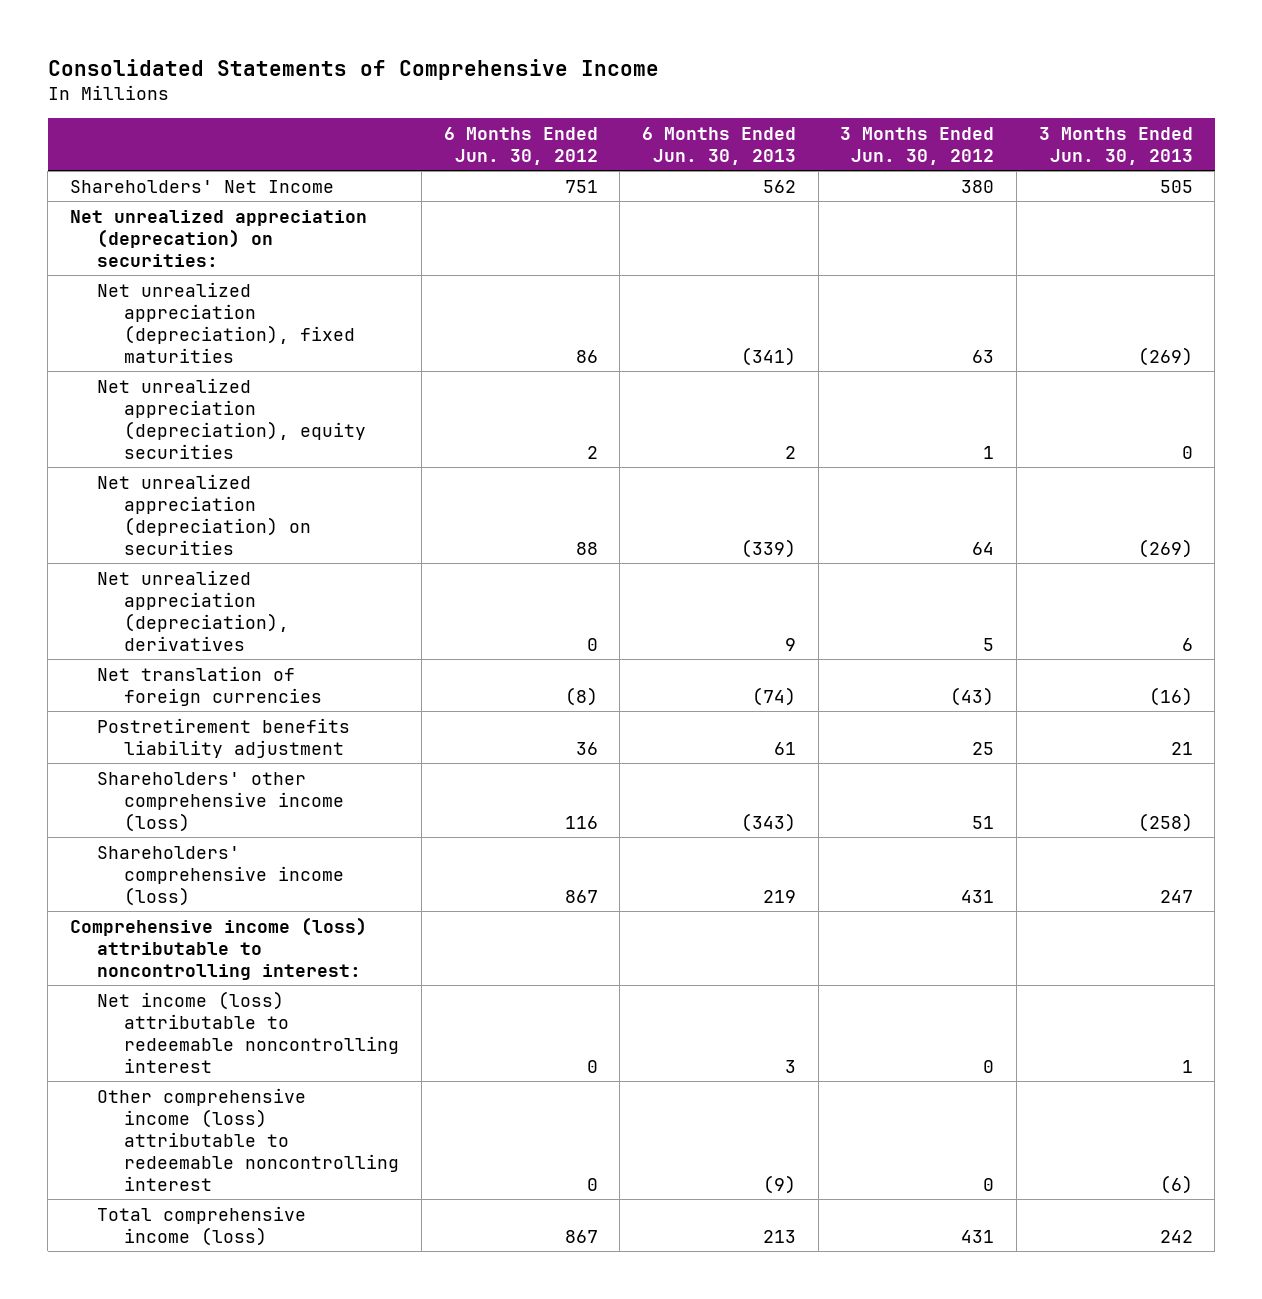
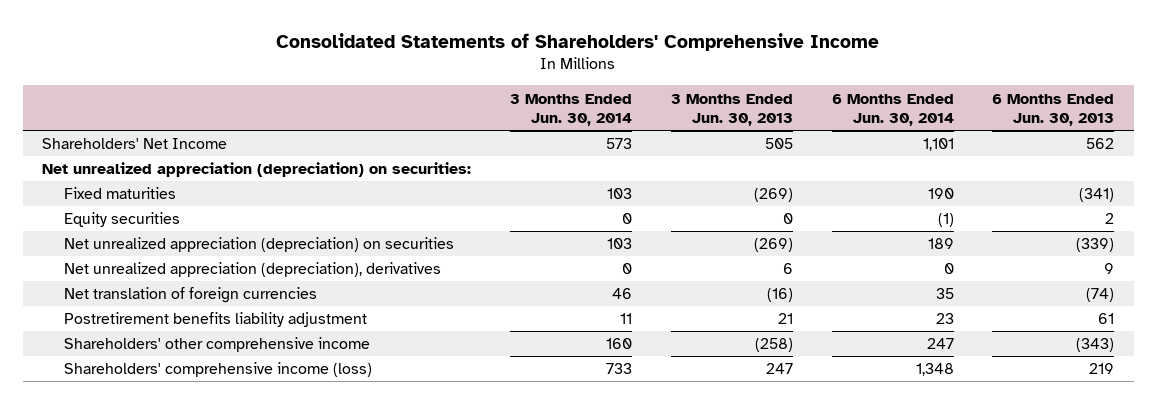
- Consolidated Statements of Comprehensive Income
+ Consolidated Statements of Shareholders' Comprehensive Income
- | 6 Months Ended Jun. 30, 2012 | 6 Months Ended Jun. 30, 2013 | 3 Months Ended Jun. 30, 2012 | 3 Months Ended Jun. 30, 2013
+ | 3 Months Ended Jun. 30, 2014 | 3 Months Ended Jun. 30, 2013 | 6 Months Ended Jun. 30, 2014 | 6 Months Ended Jun. 30, 2013
- Net unrealized appreciation (deprecation) on securities:
- Net unrealized appreciation (depreciation), fixed maturities | 86 | (341) | 63 | (269)
- Net unrealized appreciation (depreciation), equity securities | 2 | 2 | 1 | 0
+ Net unrealized appreciation (depreciation) on securities:
+ Fixed maturities | 103 | (269) | 190 | (341)
+ Equity securities | 0 | 0 | (1) | 2
- Shareholders' other comprehensive income (loss) | 116 | (343) | 51 | (258)
+ Shareholders' other comprehensive income | 160 | (258) | 247 | (343)
- Comprehensive income (loss) attributable to noncontrolling interest:
- Net income (loss) attributable to redeemable noncontrolling interest | 0 | 3 | 0 | 1
- Other comprehensive income (loss) attributable to redeemable noncontrolling interest | 0 | (9) | 0 | (6)
- Total comprehensive income (loss) | 867 | 213 | 431 | 242

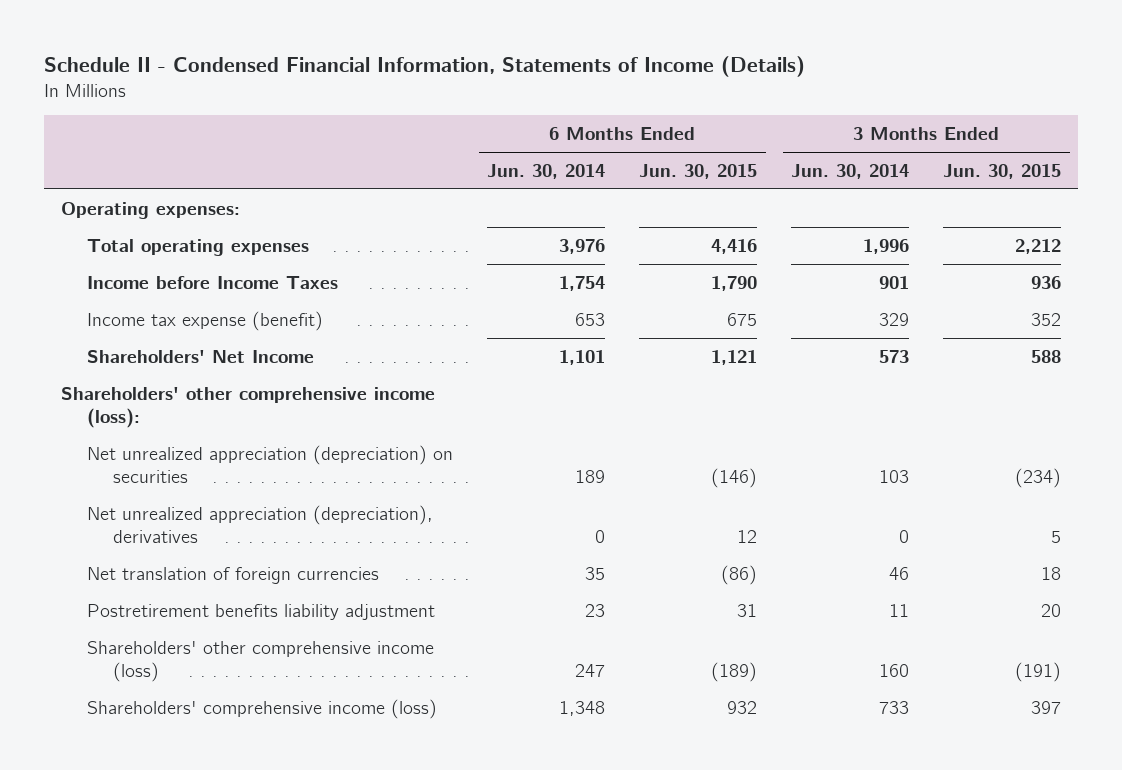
- Consolidated Statements of Shareholders' Comprehensive Income
+ Schedule II - Condensed Financial Information, Statements of Income (Details)
- | 3 Months Ended Jun. 30, 2014 | 3 Months Ended Jun. 30, 2013 | 6 Months Ended Jun. 30, 2014 | 6 Months Ended Jun. 30, 2013
+ | 6 Months Ended Jun. 30, 2014 | 6 Months Ended Jun. 30, 2015 | 3 Months Ended Jun. 30, 2014 | 3 Months Ended Jun. 30, 2015
+ Operating expenses:
+ Total operating expenses | 3,976 | 4,416 | 1,996 | 2,212
+ Income before Income Taxes | 1,754 | 1,790 | 901 | 936
+ Income tax expense (benefit) | 653 | 675 | 329 | 352
- Net unrealized appreciation (depreciation) on securities:
- Fixed maturities | 103 | (269) | 190 | (341)
- Equity securities | 0 | 0 | (1) | 2
+ Shareholders' other comprehensive income (loss):
- Shareholders' other comprehensive income | 160 | (258) | 247 | (343)
+ Shareholders' other comprehensive income (loss) | 247 | (189) | 160 | (191)

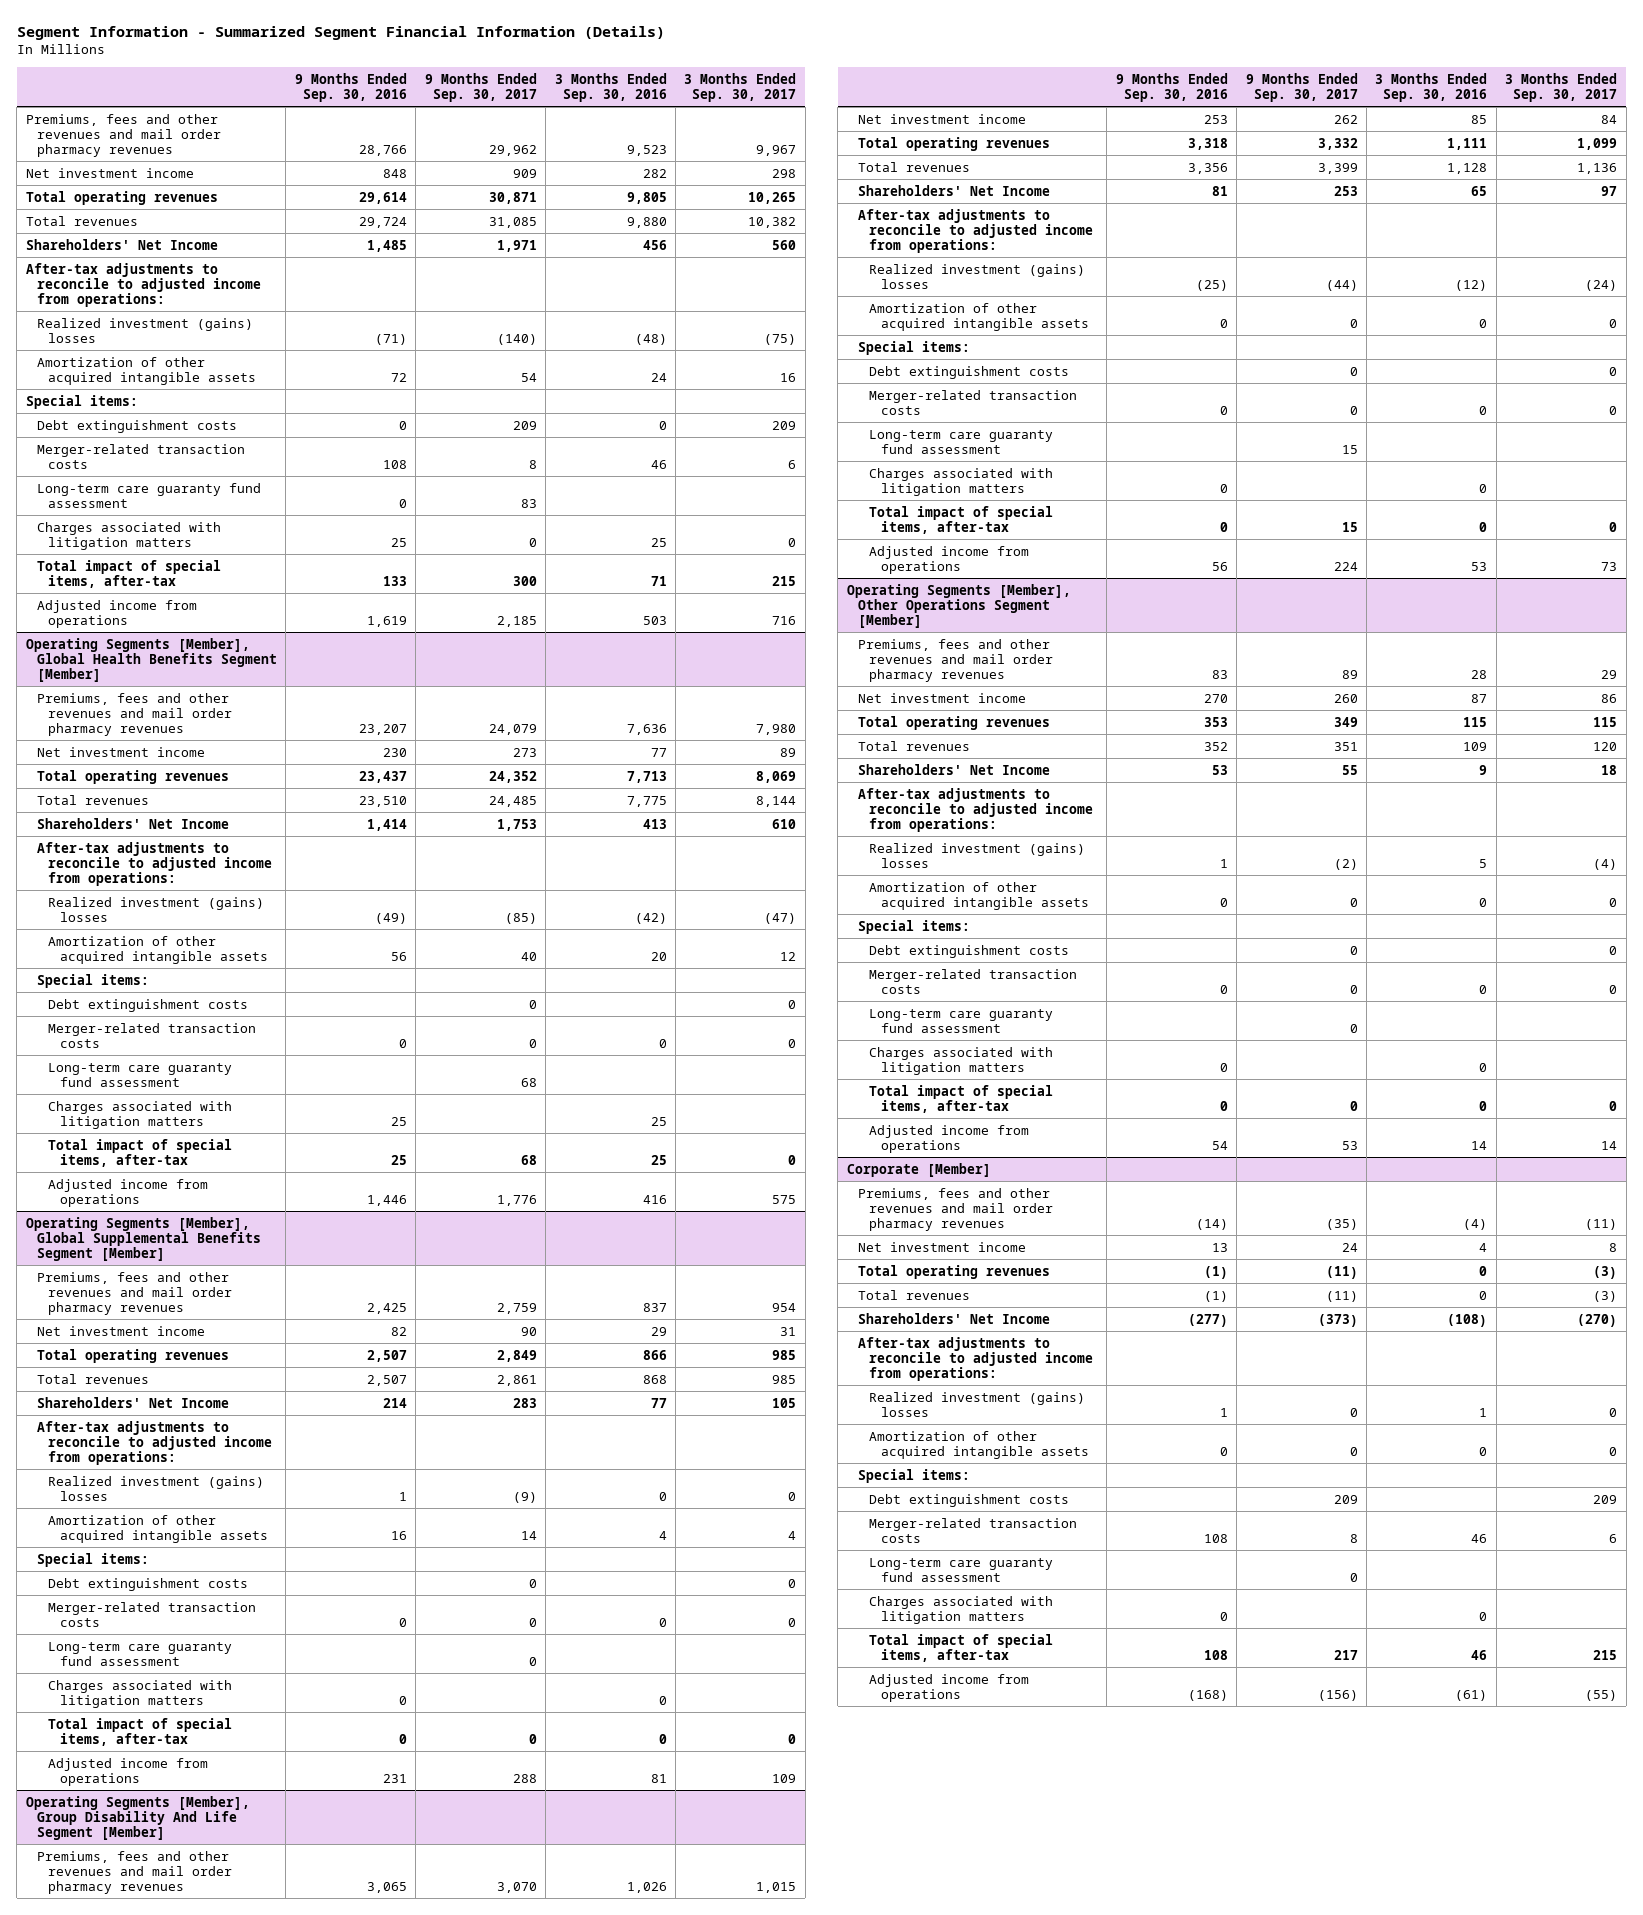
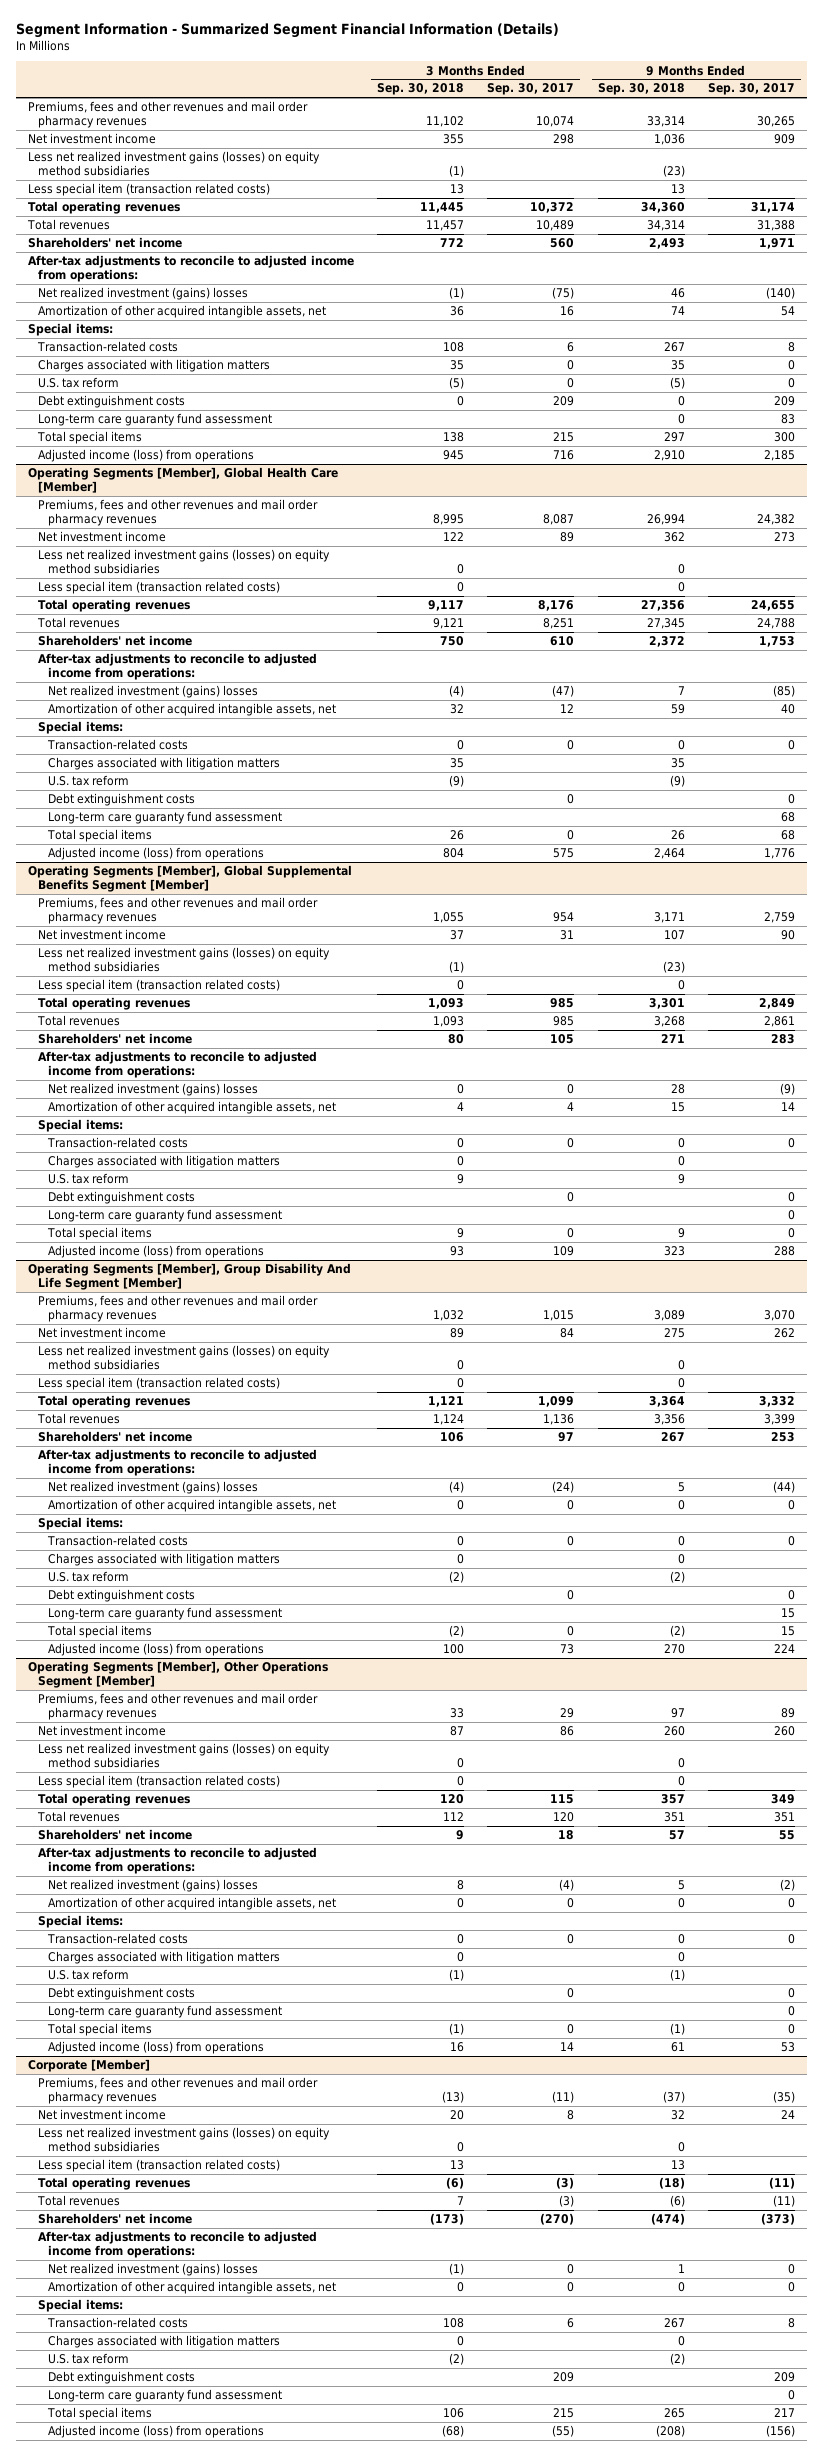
- | 9 Months Ended Sep. 30, 2016 | 9 Months Ended Sep. 30, 2017 | 3 Months Ended Sep. 30, 2016 | 3 Months Ended Sep. 30, 2017
+ | 3 Months Ended Sep. 30, 2018 | 3 Months Ended Sep. 30, 2017 | 9 Months Ended Sep. 30, 2018 | 9 Months Ended Sep. 30, 2017
- Premiums, fees and other revenues and mail order pharmacy revenues | 28,766 | 29,962 | 9,523 | 9,967
+ Premiums, fees and other revenues and mail order pharmacy revenues | 11,102 | 10,074 | 33,314 | 30,265
- Total operating revenues | 29,614 | 30,871 | 9,805 | 10,265
- Total revenues | 29,724 | 31,085 | 9,880 | 10,382
- Shareholders' Net Income | 1,485 | 1,971 | 456 | 560
+ Less net realized investment gains (losses) on equity method subsidiaries | (1) | | (23) |
+ Less special item (transaction related costs) | 13 | | 13 |
+ Total operating revenues | 11,445 | 10,372 | 34,360 | 31,174
+ Total revenues | 11,457 | 10,489 | 34,314 | 31,388
+ Shareholders' net income | 772 | 560 | 2,493 | 1,971
- Realized investment (gains) losses | (71) | (140) | (48) | (75)
- Amortization of other acquired intangible assets | 72 | 54 | 24 | 16
+ Net realized investment (gains) losses | (1) | (75) | 46 | (140)
+ Amortization of other acquired intangible assets, net | 36 | 16 | 74 | 54
+ Transaction-related costs | 108 | 6 | 267 | 8
moved up: Charges associated with litigation matters | 35 | 0 | 35 | 0
+ U.S. tax reform | (5) | 0 | (5) | 0
- Merger-related transaction costs | 108 | 8 | 46 | 6
- Total impact of special items, after-tax | 133 | 300 | 71 | 215
- Adjusted income from operations | 1,619 | 2,185 | 503 | 716
- Operating Segments [Member], Global Health Benefits Segment [Member]
- Premiums, fees and other revenues and mail order pharmacy revenues | 23,207 | 24,079 | 7,636 | 7,980
+ Total special items | 138 | 215 | 297 | 300
+ Adjusted income (loss) from operations | 945 | 716 | 2,910 | 2,185
+ Operating Segments [Member], Global Health Care [Member]
+ Premiums, fees and other revenues and mail order pharmacy revenues | 8,995 | 8,087 | 26,994 | 24,382
- Total operating revenues | 23,437 | 24,352 | 7,713 | 8,069
- Total revenues | 23,510 | 24,485 | 7,775 | 8,144
- Shareholders' Net Income | 1,414 | 1,753 | 413 | 610
+ Less net realized investment gains (losses) on equity method subsidiaries | 0 | | 0 |
+ Less special item (transaction related costs) | 0 | | 0 |
+ Total operating revenues | 9,117 | 8,176 | 27,356 | 24,655
+ Total revenues | 9,121 | 8,251 | 27,345 | 24,788
+ Shareholders' net income | 750 | 610 | 2,372 | 1,753
- Realized investment (gains) losses | (49) | (85) | (42) | (47)
- Amortization of other acquired intangible assets | 56 | 40 | 20 | 12
+ Net realized investment (gains) losses | (4) | (47) | 7 | (85)
+ Amortization of other acquired intangible assets, net | 32 | 12 | 59 | 40
+ Transaction-related costs | 0 | 0 | 0 | 0
+ Charges associated with litigation matters | 35 | | 35 |
+ U.S. tax reform | (9) | | (9) |
- Merger-related transaction costs | 0 | 0 | 0 | 0
- Charges associated with litigation matters | 25 | | 25 |
- Total impact of special items, after-tax | 25 | 68 | 25 | 0
- Adjusted income from operations | 1,446 | 1,776 | 416 | 575
+ Total special items | 26 | 0 | 26 | 68
+ Adjusted income (loss) from operations | 804 | 575 | 2,464 | 1,776
@ Operating Segments [Member], Global Supplemental Benefits Segment [Member]
+ Less net realized investment gains (losses) on equity method subsidiaries | (1) | | (23) |
+ Less special item (transaction related costs) | 0 | | 0 |
- Shareholders' Net Income | 214 | 283 | 77 | 105
+ Shareholders' net income | 80 | 105 | 271 | 283
- Realized investment (gains) losses | 1 | (9) | 0 | 0
- Amortization of other acquired intangible assets | 16 | 14 | 4 | 4
+ Net realized investment (gains) losses | 0 | 0 | 28 | (9)
+ Amortization of other acquired intangible assets, net | 4 | 4 | 15 | 14
+ Transaction-related costs | 0 | 0 | 0 | 0
moved up: Charges associated with litigation matters | 0 | | 0 |
+ U.S. tax reform | 9 | | 9 |
- Merger-related transaction costs | 0 | 0 | 0 | 0
- Total impact of special items, after-tax | 0 | 0 | 0 | 0
- Adjusted income from operations | 231 | 288 | 81 | 109
+ Total special items | 9 | 0 | 9 | 0
+ Adjusted income (loss) from operations | 93 | 109 | 323 | 288
@ Operating Segments [Member], Group Disability And Life Segment [Member]
+ Less net realized investment gains (losses) on equity method subsidiaries | 0 | | 0 |
+ Less special item (transaction related costs) | 0 | | 0 |
- Shareholders' Net Income | 81 | 253 | 65 | 97
+ Shareholders' net income | 106 | 97 | 267 | 253
- Realized investment (gains) losses | (25) | (44) | (12) | (24)
- Amortization of other acquired intangible assets | 0 | 0 | 0 | 0
+ Net realized investment (gains) losses | (4) | (24) | 5 | (44)
+ Amortization of other acquired intangible assets, net | 0 | 0 | 0 | 0
+ Transaction-related costs | 0 | 0 | 0 | 0
moved up: Charges associated with litigation matters | 0 | | 0 |
+ U.S. tax reform | (2) | | (2) |
- Merger-related transaction costs | 0 | 0 | 0 | 0
- Total impact of special items, after-tax | 0 | 15 | 0 | 0
- Adjusted income from operations | 56 | 224 | 53 | 73
+ Total special items | (2) | 0 | (2) | 15
+ Adjusted income (loss) from operations | 100 | 73 | 270 | 224
@ Operating Segments [Member], Other Operations Segment [Member]
+ Less net realized investment gains (losses) on equity method subsidiaries | 0 | | 0 |
+ Less special item (transaction related costs) | 0 | | 0 |
- Shareholders' Net Income | 53 | 55 | 9 | 18
+ Shareholders' net income | 9 | 18 | 57 | 55
- Realized investment (gains) losses | 1 | (2) | 5 | (4)
- Amortization of other acquired intangible assets | 0 | 0 | 0 | 0
+ Net realized investment (gains) losses | 8 | (4) | 5 | (2)
+ Amortization of other acquired intangible assets, net | 0 | 0 | 0 | 0
+ Transaction-related costs | 0 | 0 | 0 | 0
moved up: Charges associated with litigation matters | 0 | | 0 |
+ U.S. tax reform | (1) | | (1) |
- Merger-related transaction costs | 0 | 0 | 0 | 0
- Total impact of special items, after-tax | 0 | 0 | 0 | 0
- Adjusted income from operations | 54 | 53 | 14 | 14
+ Total special items | (1) | 0 | (1) | 0
+ Adjusted income (loss) from operations | 16 | 14 | 61 | 53
@ Corporate [Member]
+ Less net realized investment gains (losses) on equity method subsidiaries | 0 | | 0 |
+ Less special item (transaction related costs) | 13 | | 13 |
- Shareholders' Net Income | (277) | (373) | (108) | (270)
+ Shareholders' net income | (173) | (270) | (474) | (373)
- Realized investment (gains) losses | 1 | 0 | 1 | 0
- Amortization of other acquired intangible assets | 0 | 0 | 0 | 0
+ Net realized investment (gains) losses | (1) | 0 | 1 | 0
+ Amortization of other acquired intangible assets, net | 0 | 0 | 0 | 0
+ Transaction-related costs | 108 | 6 | 267 | 8
moved up: Charges associated with litigation matters | 0 | | 0 |
+ U.S. tax reform | (2) | | (2) |
- Merger-related transaction costs | 108 | 8 | 46 | 6
- Total impact of special items, after-tax | 108 | 217 | 46 | 215
- Adjusted income from operations | (168) | (156) | (61) | (55)
+ Total special items | 106 | 215 | 265 | 217
+ Adjusted income (loss) from operations | (68) | (55) | (208) | (156)

